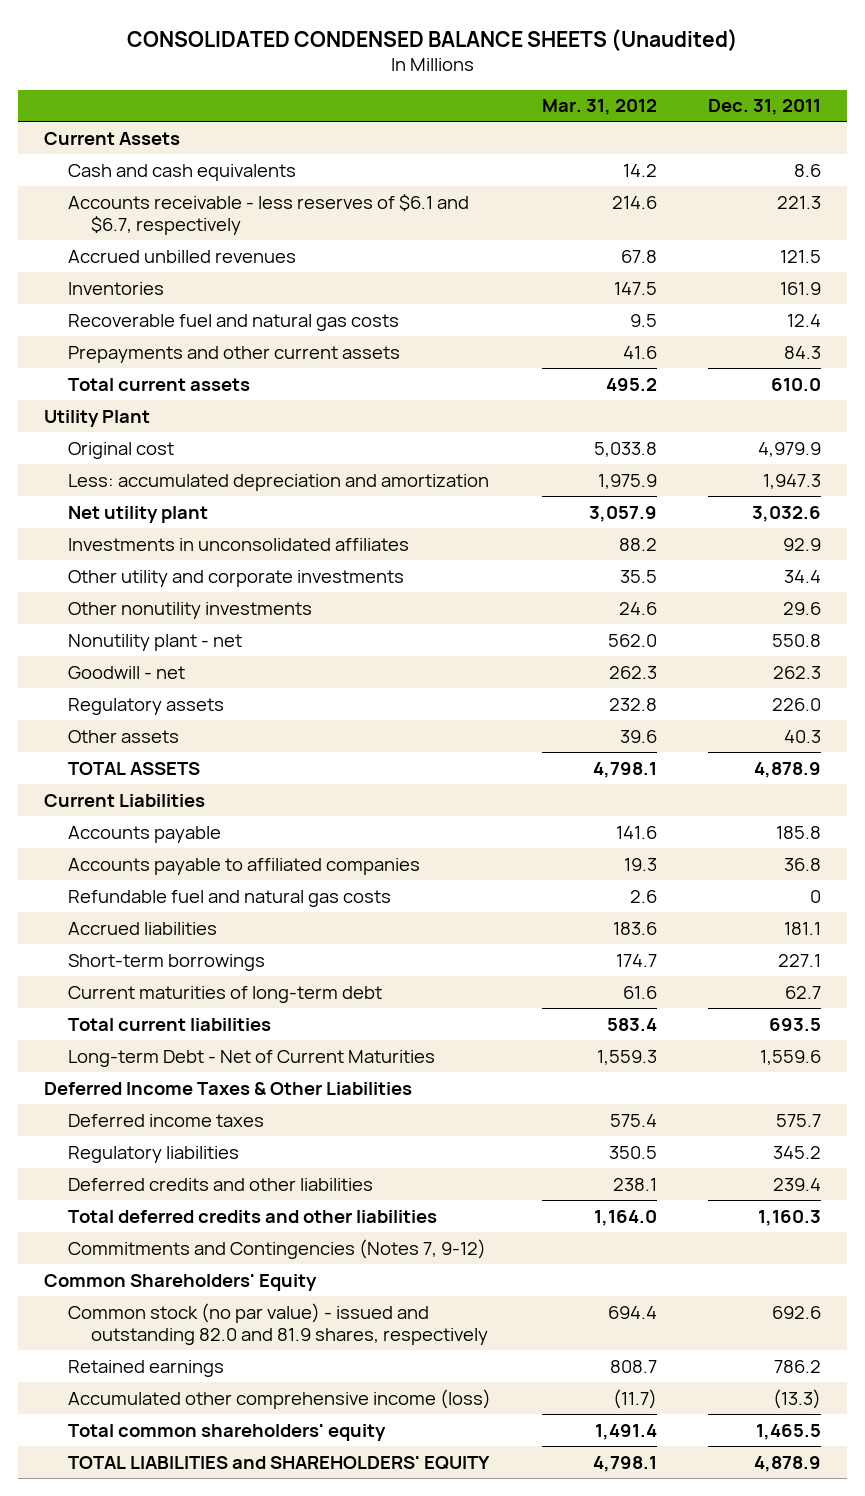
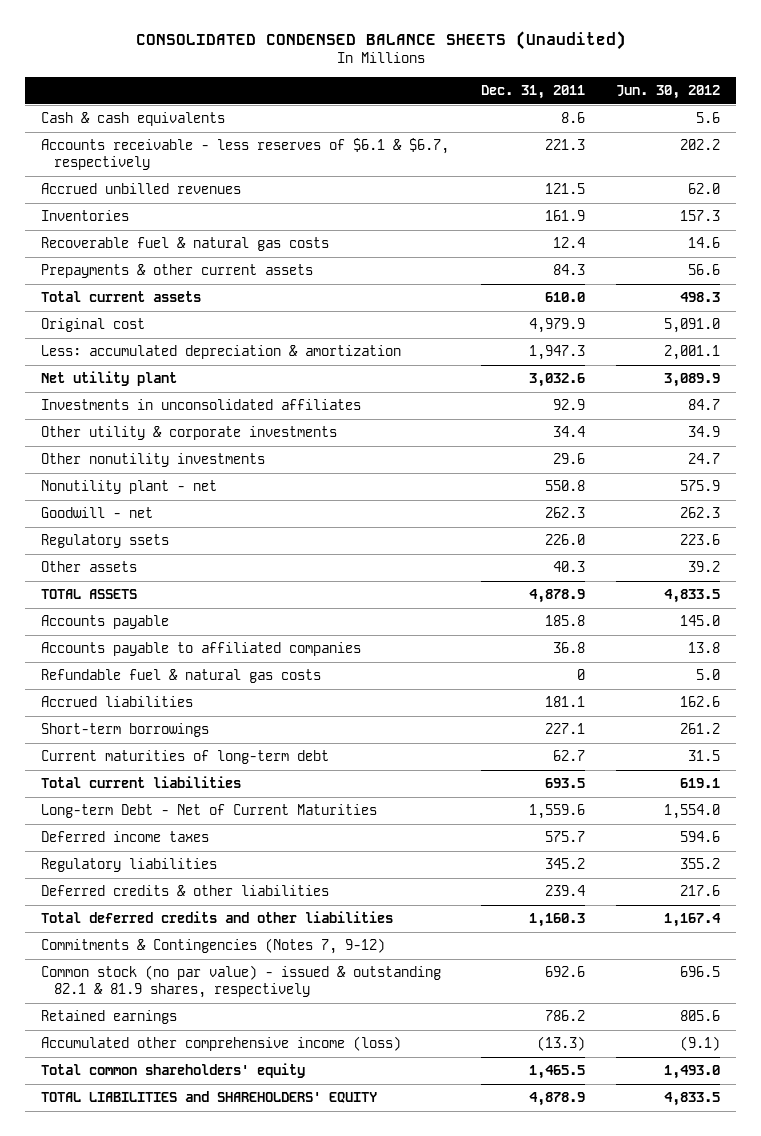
- | Mar. 31, 2012 | Dec. 31, 2011
+ | Dec. 31, 2011 | Jun. 30, 2012
- Current Assets
- Cash and cash equivalents | 14.2 | 8.6
- Accounts receivable - less reserves of $6.1 and $6.7, respectively | 214.6 | 221.3
+ Cash & cash equivalents | 8.6 | 5.6
+ Accounts receivable - less reserves of $6.1 & $6.7, respectively | 221.3 | 202.2
- Recoverable fuel and natural gas costs | 9.5 | 12.4
- Prepayments and other current assets | 41.6 | 84.3
+ Recoverable fuel & natural gas costs | 12.4 | 14.6
+ Prepayments & other current assets | 84.3 | 56.6
- Utility Plant
- Less: accumulated depreciation and amortization | 1,975.9 | 1,947.3
+ Less: accumulated depreciation & amortization | 1,947.3 | 2,001.1
- Other utility and corporate investments | 35.5 | 34.4
+ Other utility & corporate investments | 34.4 | 34.9
- Regulatory assets | 232.8 | 226.0
+ Regulatory ssets | 226.0 | 223.6
- Current Liabilities
- Refundable fuel and natural gas costs | 2.6 | 0
+ Refundable fuel & natural gas costs | 0 | 5.0
- Deferred Income Taxes & Other Liabilities
- Deferred credits and other liabilities | 238.1 | 239.4
+ Deferred credits & other liabilities | 239.4 | 217.6
- Commitments and Contingencies (Notes 7, 9-12)
- Common Shareholders' Equity
- Common stock (no par value) - issued and outstanding 82.0 and 81.9 shares, respectively | 694.4 | 692.6
+ Commitments & Contingencies (Notes 7, 9-12)
+ Common stock (no par value) - issued & outstanding 82.1 & 81.9 shares, respectively | 692.6 | 696.5

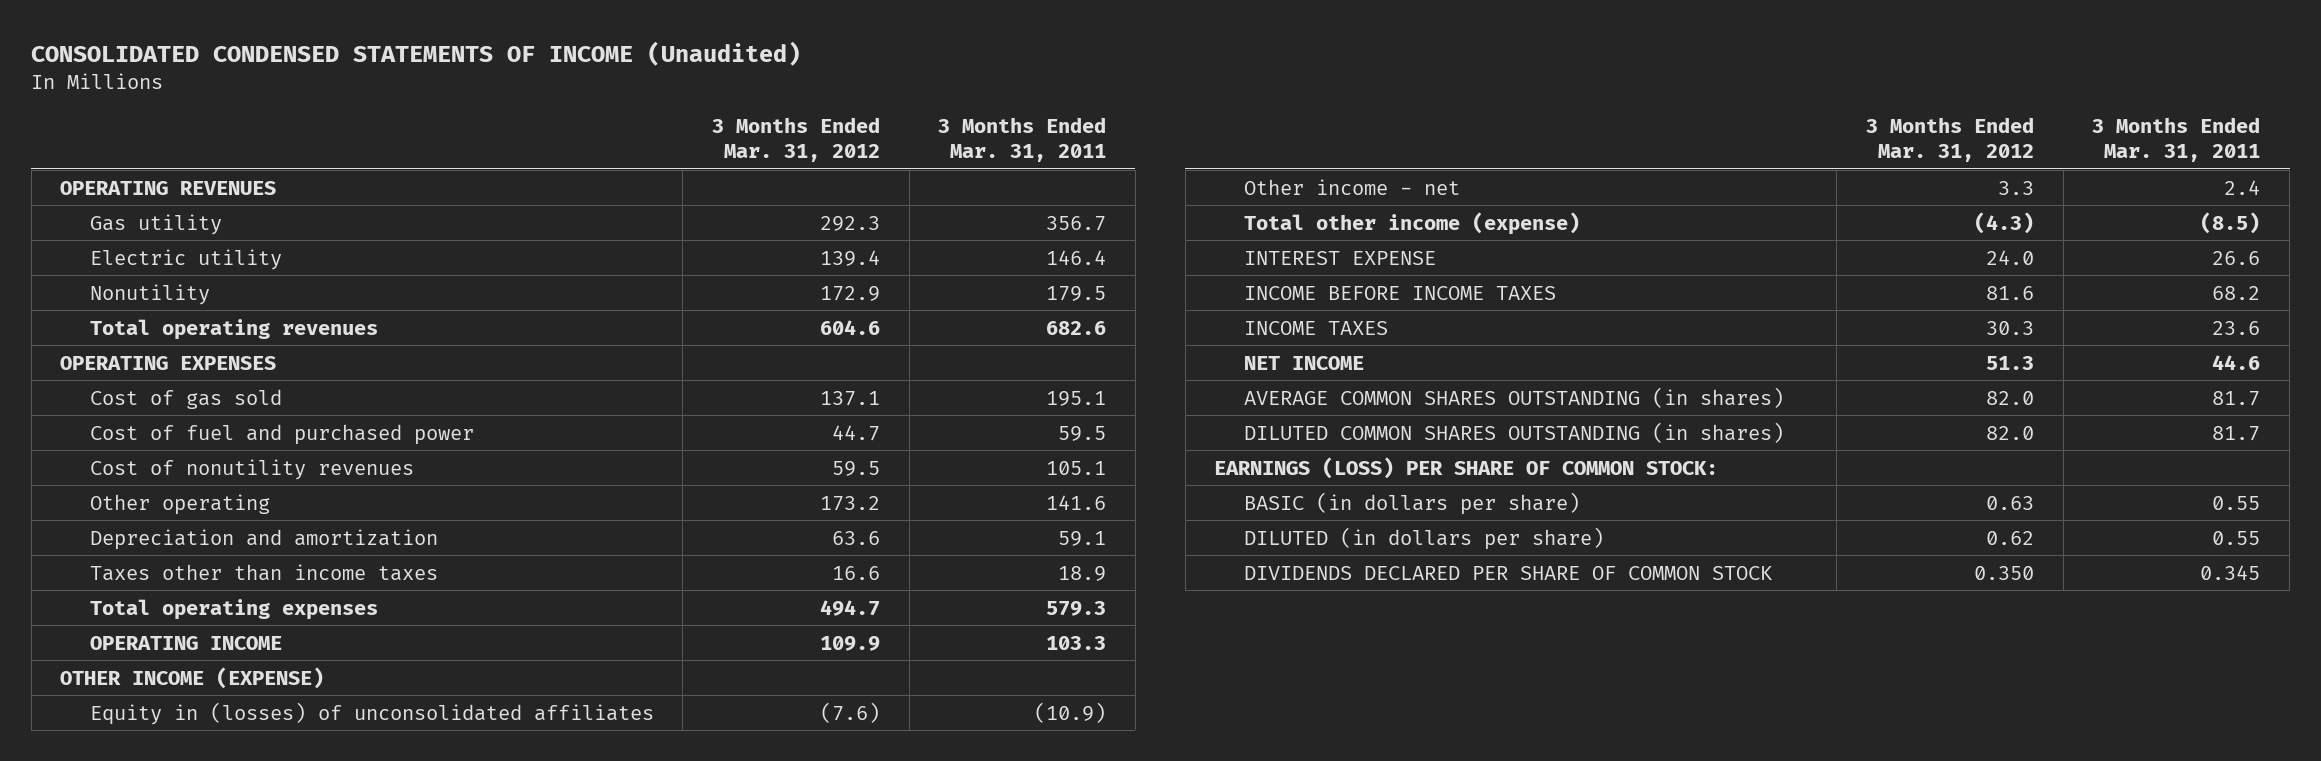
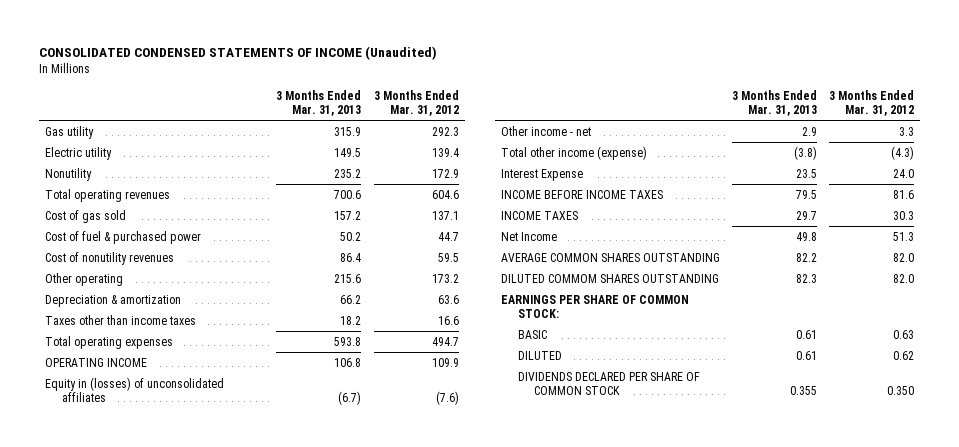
- | 3 Months Ended Mar. 31, 2012 | 3 Months Ended Mar. 31, 2011
+ | 3 Months Ended Mar. 31, 2013 | 3 Months Ended Mar. 31, 2012
- OPERATING REVENUES
- OPERATING EXPENSES
- Cost of fuel and purchased power | 44.7 | 59.5
+ Cost of fuel & purchased power | 50.2 | 44.7
- Depreciation and amortization | 63.6 | 59.1
+ Depreciation & amortization | 66.2 | 63.6
- OTHER INCOME (EXPENSE)
- INTEREST EXPENSE | 24.0 | 26.6
+ Interest Expense | 23.5 | 24.0
- NET INCOME | 51.3 | 44.6
- AVERAGE COMMON SHARES OUTSTANDING (in shares) | 82.0 | 81.7
- DILUTED COMMON SHARES OUTSTANDING (in shares) | 82.0 | 81.7
- EARNINGS (LOSS) PER SHARE OF COMMON STOCK:
- BASIC (in dollars per share) | 0.63 | 0.55
- DILUTED (in dollars per share) | 0.62 | 0.55
+ Net Income | 49.8 | 51.3
+ AVERAGE COMMON SHARES OUTSTANDING | 82.2 | 82.0
+ DILUTED COMMOM SHARES OUTSTANDING | 82.3 | 82.0
+ EARNINGS PER SHARE OF COMMON STOCK:
+ BASIC | 0.61 | 0.63
+ DILUTED | 0.61 | 0.62

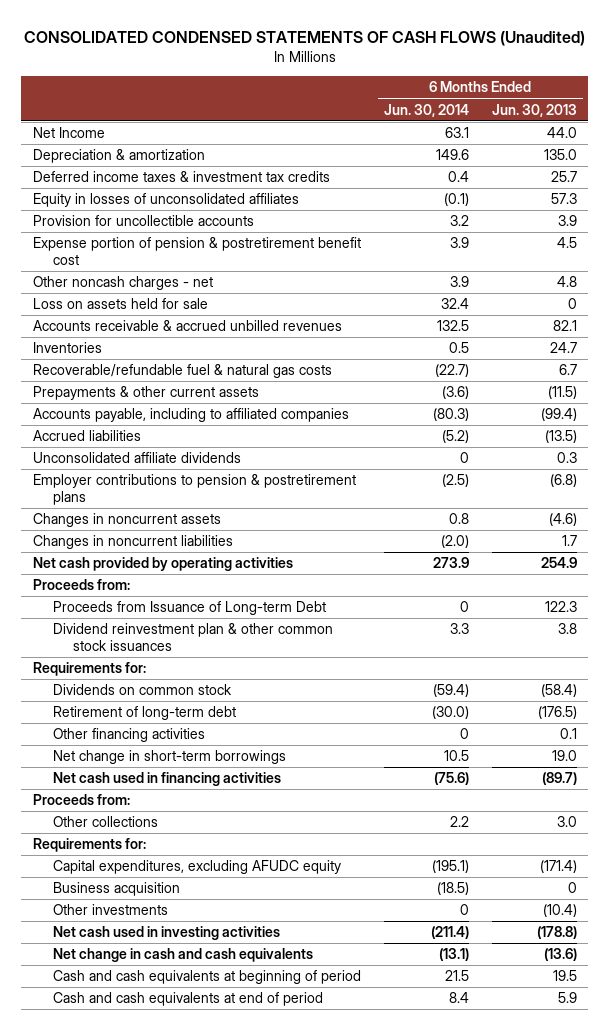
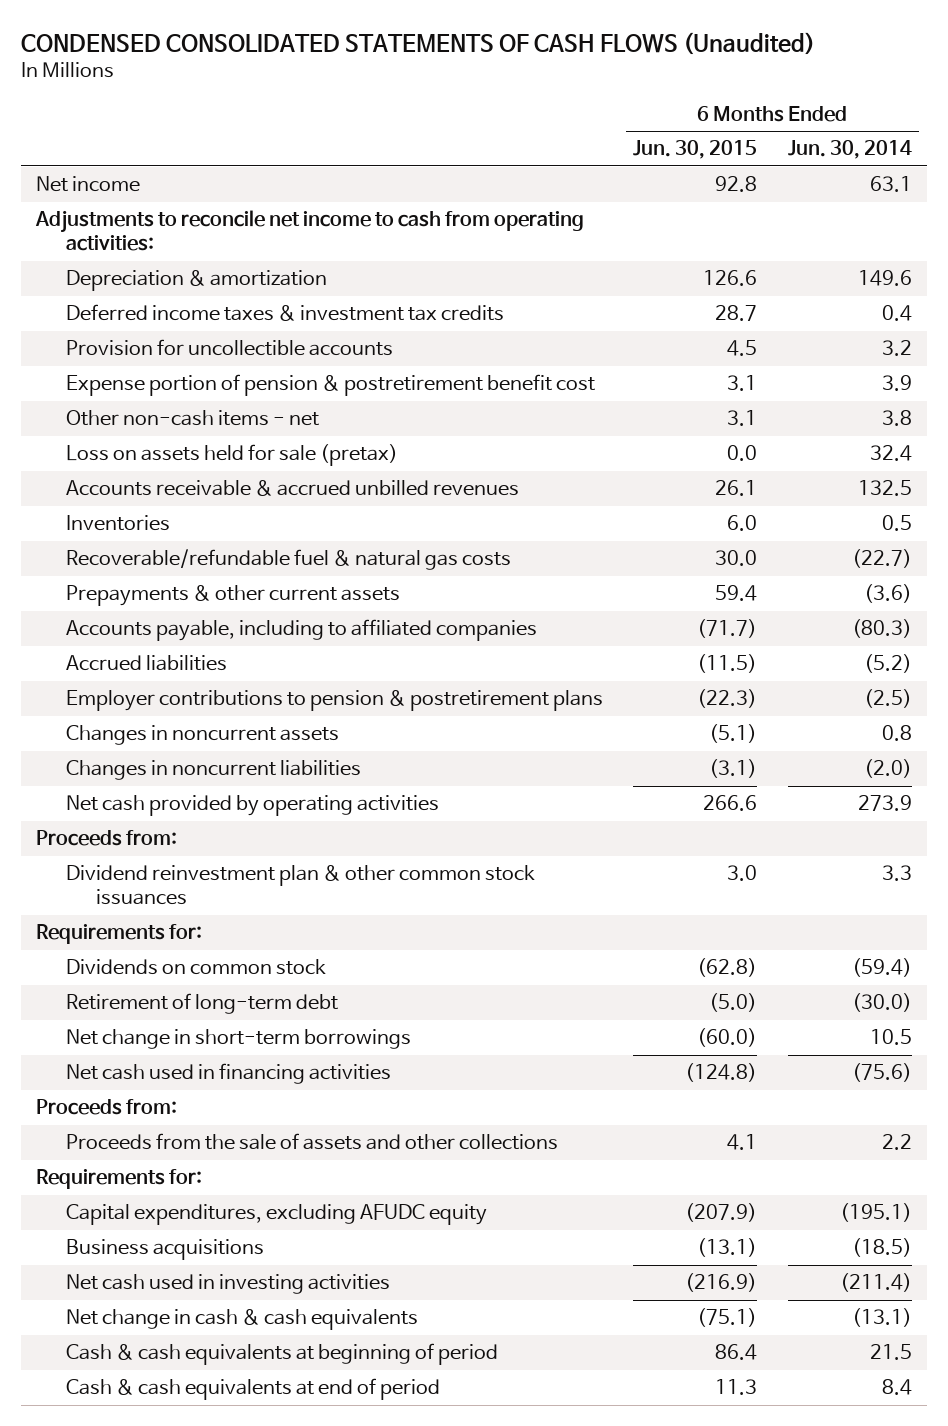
- CONSOLIDATED CONDENSED STATEMENTS OF CASH FLOWS (Unaudited)
+ CONDENSED CONSOLIDATED STATEMENTS OF CASH FLOWS (Unaudited)
- | 6 Months Ended Jun. 30, 2014 | 6 Months Ended Jun. 30, 2013
+ | 6 Months Ended Jun. 30, 2015 | 6 Months Ended Jun. 30, 2014
- Net Income | 63.1 | 44.0
+ Net income | 92.8 | 63.1
+ Adjustments to reconcile net income to cash from operating activities:
- Equity in losses of unconsolidated affiliates | (0.1) | 57.3
- Other noncash charges - net | 3.9 | 4.8
- Loss on assets held for sale | 32.4 | 0
+ Other non-cash items - net | 3.1 | 3.8
+ Loss on assets held for sale (pretax) | 0.0 | 32.4
- Unconsolidated affiliate dividends | 0 | 0.3
- Proceeds from Issuance of Long-term Debt | 0 | 122.3
- Other financing activities | 0 | 0.1
- Other collections | 2.2 | 3.0
+ Proceeds from the sale of assets and other collections | 4.1 | 2.2
- Business acquisition | (18.5) | 0
- Other investments | 0 | (10.4)
+ Business acquisitions | (13.1) | (18.5)
- Net change in cash and cash equivalents | (13.1) | (13.6)
- Cash and cash equivalents at beginning of period | 21.5 | 19.5
- Cash and cash equivalents at end of period | 8.4 | 5.9
+ Net change in cash & cash equivalents | (75.1) | (13.1)
+ Cash & cash equivalents at beginning of period | 86.4 | 21.5
+ Cash & cash equivalents at end of period | 11.3 | 8.4

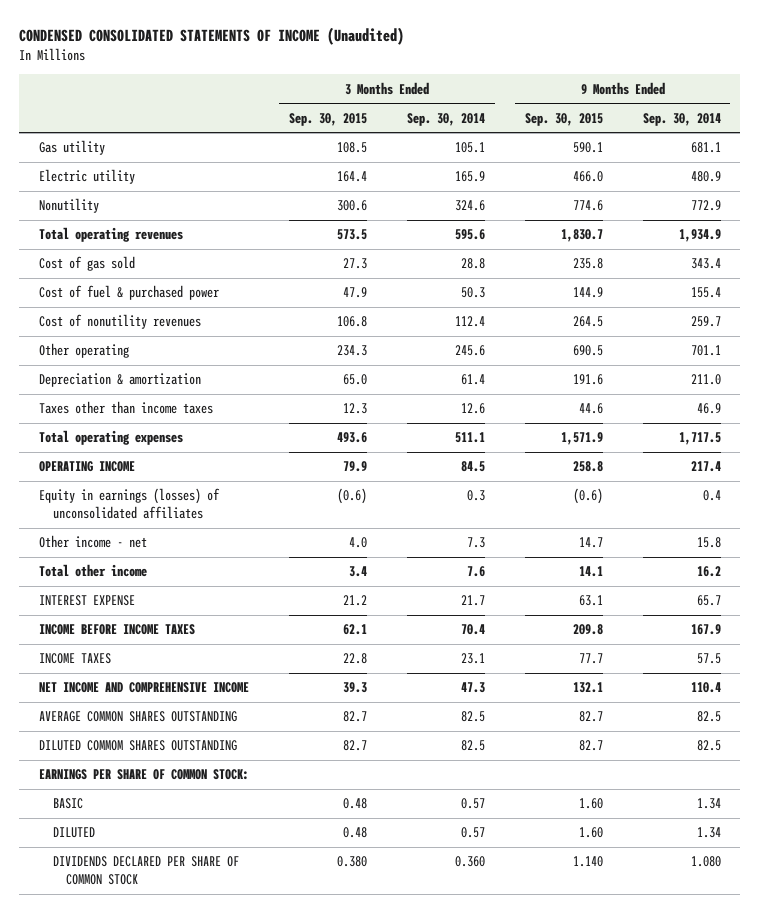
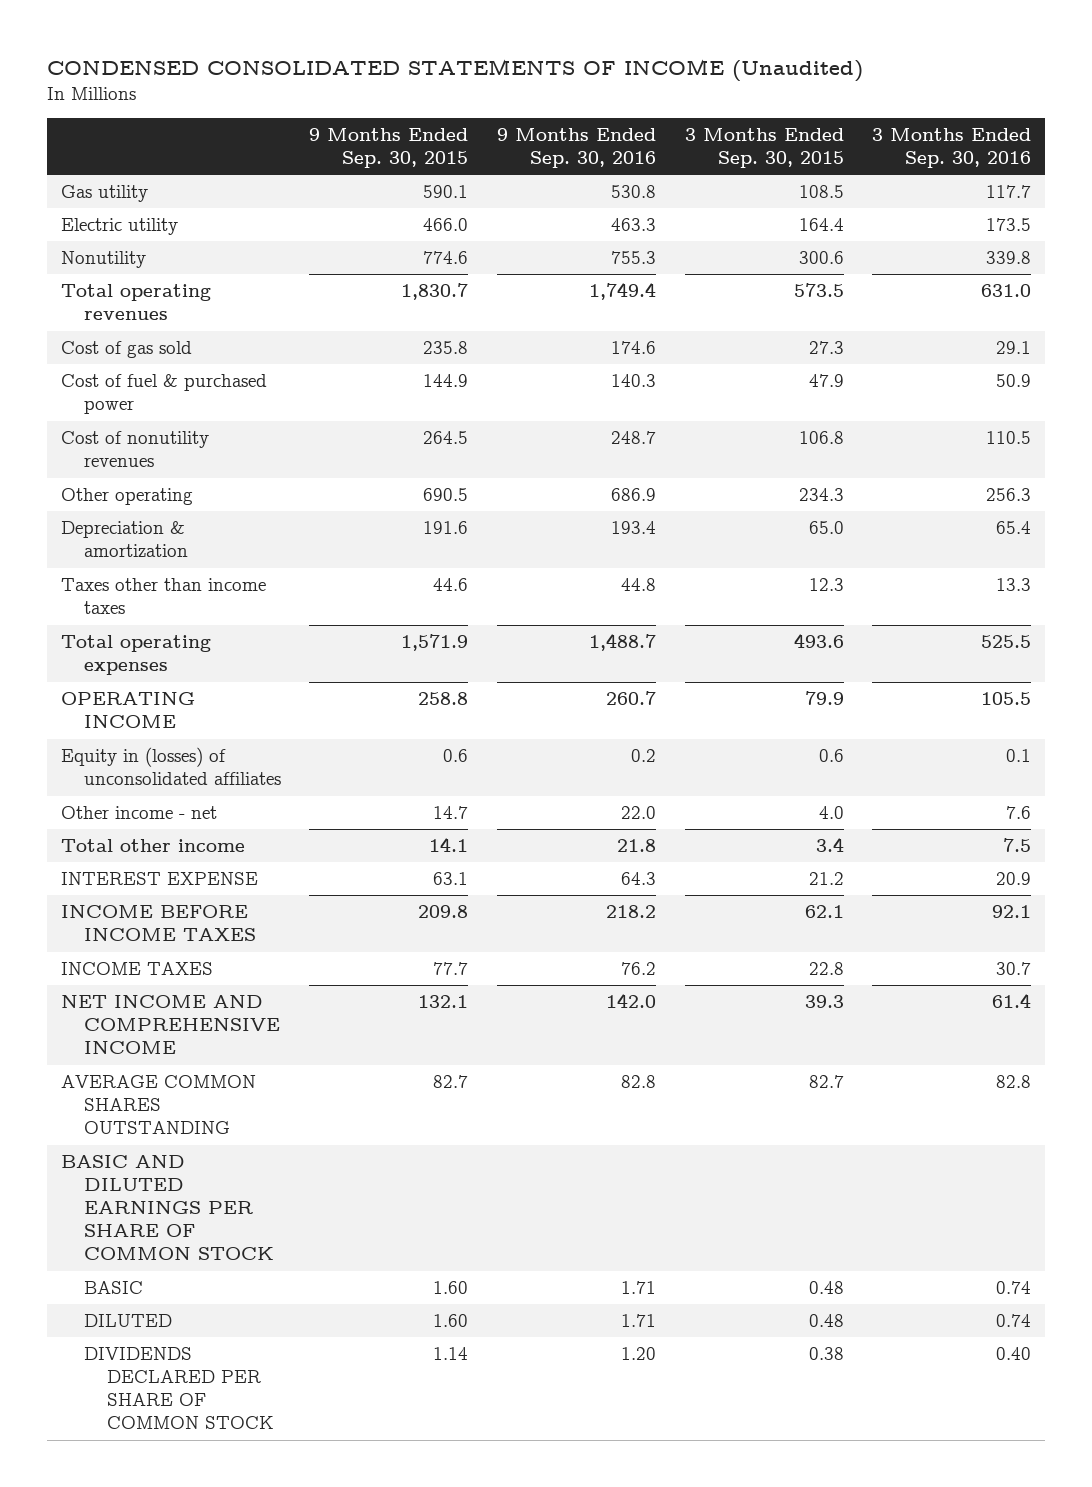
- | 3 Months Ended Sep. 30, 2015 | 3 Months Ended Sep. 30, 2014 | 9 Months Ended Sep. 30, 2015 | 9 Months Ended Sep. 30, 2014
+ | 9 Months Ended Sep. 30, 2015 | 9 Months Ended Sep. 30, 2016 | 3 Months Ended Sep. 30, 2015 | 3 Months Ended Sep. 30, 2016
- Equity in earnings (losses) of unconsolidated affiliates | (0.6) | 0.3 | (0.6) | 0.4
+ Equity in (losses) of unconsolidated affiliates | 0.6 | 0.2 | 0.6 | 0.1
- DILUTED COMMOM SHARES OUTSTANDING | 82.7 | 82.5 | 82.7 | 82.5
- EARNINGS PER SHARE OF COMMON STOCK:
+ BASIC AND DILUTED EARNINGS PER SHARE OF COMMON STOCK
- DIVIDENDS DECLARED PER SHARE OF COMMON STOCK | 0.380 | 0.360 | 1.140 | 1.080
+ DIVIDENDS DECLARED PER SHARE OF COMMON STOCK | 1.14 | 1.20 | 0.38 | 0.40

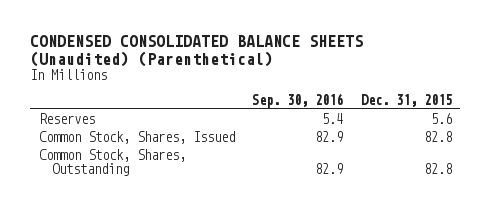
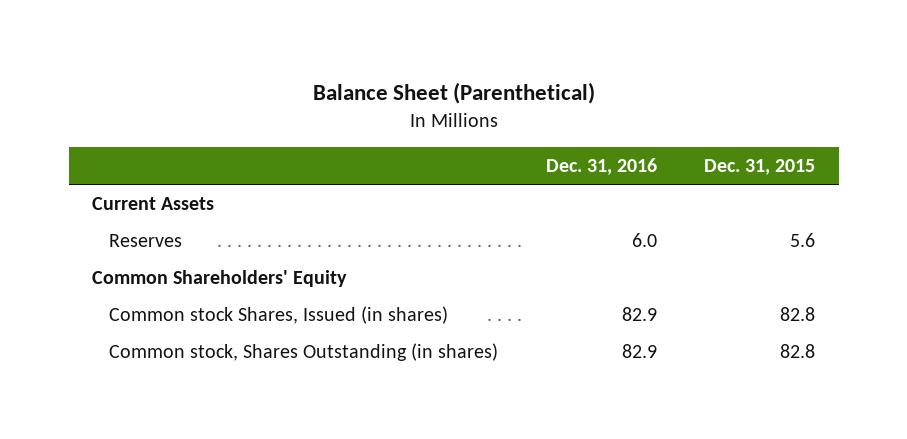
- CONDENSED CONSOLIDATED BALANCE SHEETS (Unaudited) (Parenthetical)
+ Balance Sheet (Parenthetical)
- | Sep. 30, 2016 | Dec. 31, 2015
+ | Dec. 31, 2016 | Dec. 31, 2015
+ Current Assets
- Common Stock, Shares, Issued | 82.9 | 82.8
- Common Stock, Shares, Outstanding | 82.9 | 82.8
+ Common Shareholders' Equity
+ Common stock Shares, Issued (in shares) | 82.9 | 82.8
+ Common stock, Shares Outstanding (in shares) | 82.9 | 82.8

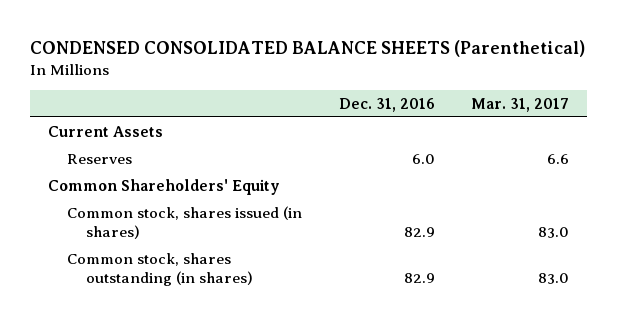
- Balance Sheet (Parenthetical)
+ CONDENSED CONSOLIDATED BALANCE SHEETS (Parenthetical)
- | Dec. 31, 2016 | Dec. 31, 2015
+ | Dec. 31, 2016 | Mar. 31, 2017
- Common stock Shares, Issued (in shares) | 82.9 | 82.8
- Common stock, Shares Outstanding (in shares) | 82.9 | 82.8
+ Common stock, shares issued (in shares) | 82.9 | 83.0
+ Common stock, shares outstanding (in shares) | 82.9 | 83.0

